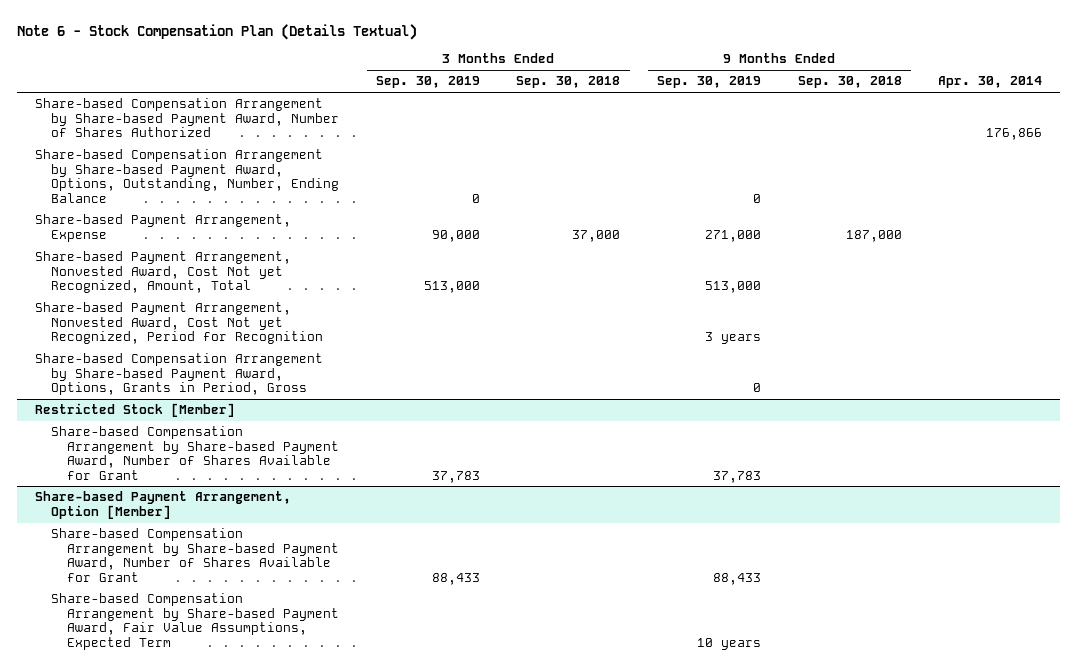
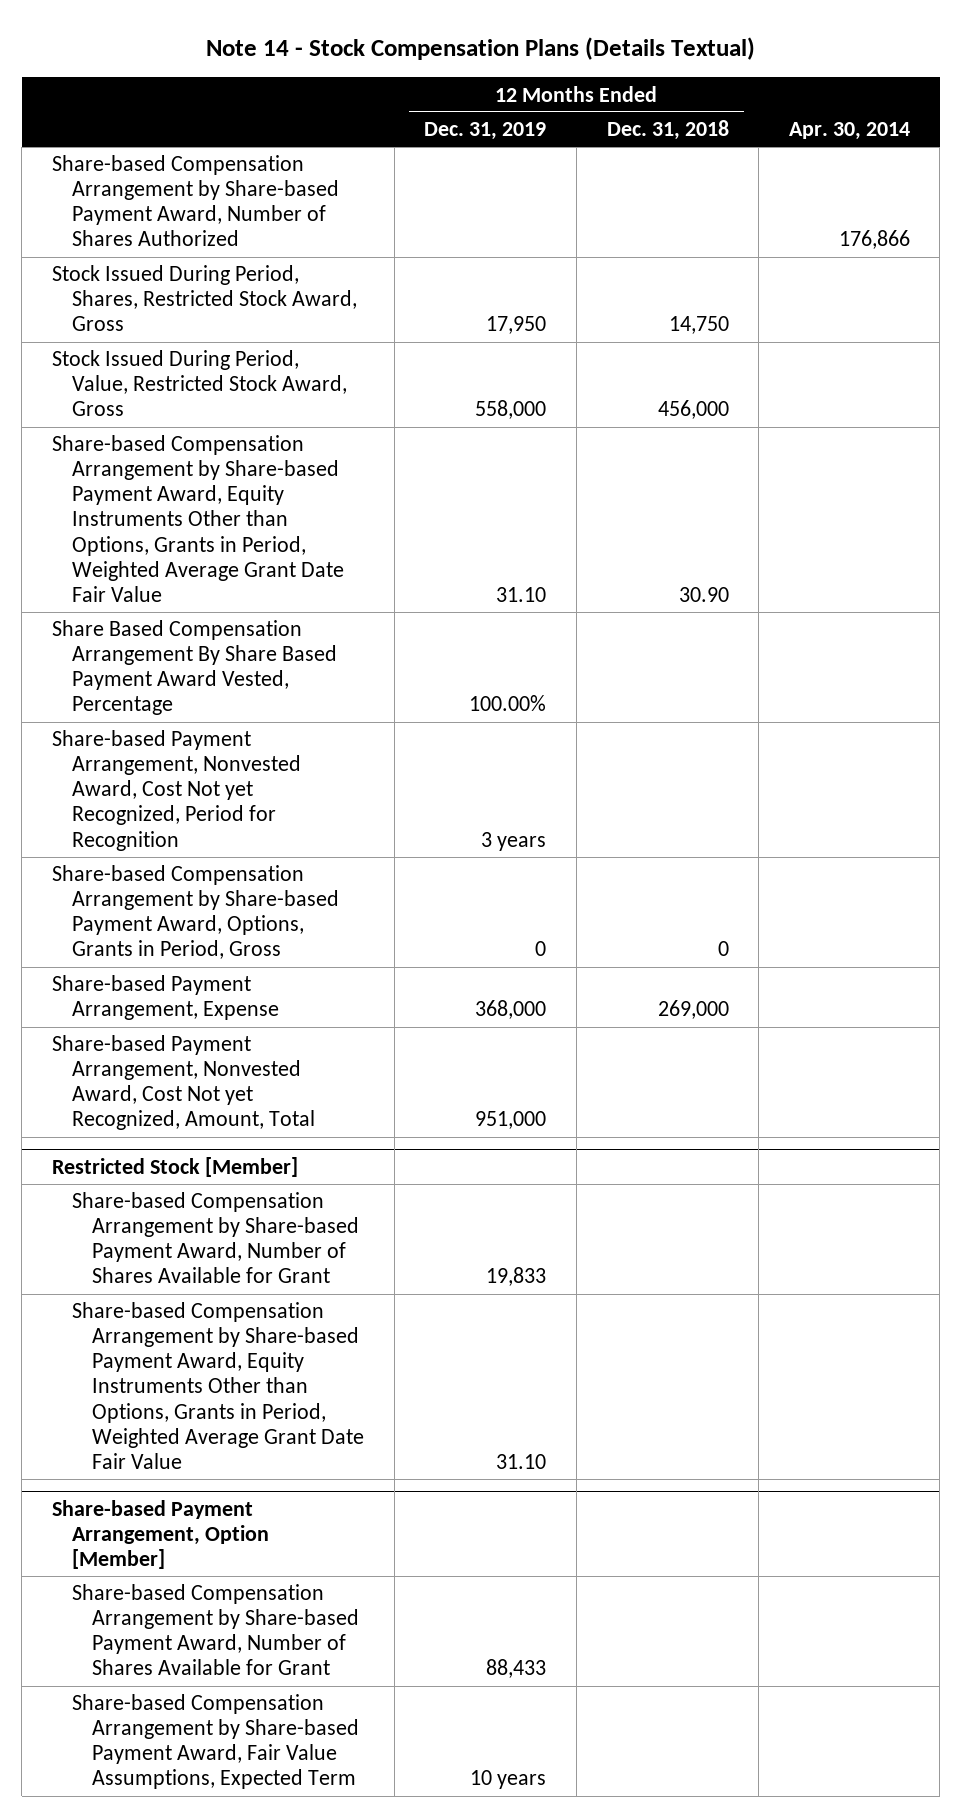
- Note 6 - Stock Compensation Plan (Details Textual)
+ Note 14 - Stock Compensation Plans (Details Textual)
- | 3 Months Ended Sep. 30, 2019 | 3 Months Ended Sep. 30, 2018 | 9 Months Ended Sep. 30, 2019 | 9 Months Ended Sep. 30, 2018 | Apr. 30, 2014
+ | 12 Months Ended Dec. 31, 2019 | 12 Months Ended Dec. 31, 2018 | Apr. 30, 2014
- Share-based Compensation Arrangement by Share-based Payment Award, Options, Outstanding, Number, Ending Balance | 0 | | 0 | |
+ Stock Issued During Period, Shares, Restricted Stock Award, Gross | 17,950 | 14,750 |
+ Stock Issued During Period, Value, Restricted Stock Award, Gross | 558,000 | 456,000 |
+ Share-based Compensation Arrangement by Share-based Payment Award, Equity Instruments Other than Options, Grants in Period, Weighted Average Grant Date Fair Value | 31.10 | 30.90 |
+ Share Based Compensation Arrangement By Share Based Payment Award Vested, Percentage | 100.00% | |
moved down: Share-based Payment Arrangement, Expense | 368,000 | 269,000 |
moved down: Share-based Payment Arrangement, Nonvested Award, Cost Not yet Recognized, Amount, Total | 951,000 | |
@ Restricted Stock [Member]
+ Share-based Compensation Arrangement by Share-based Payment Award, Equity Instruments Other than Options, Grants in Period, Weighted Average Grant Date Fair Value | 31.10 | |

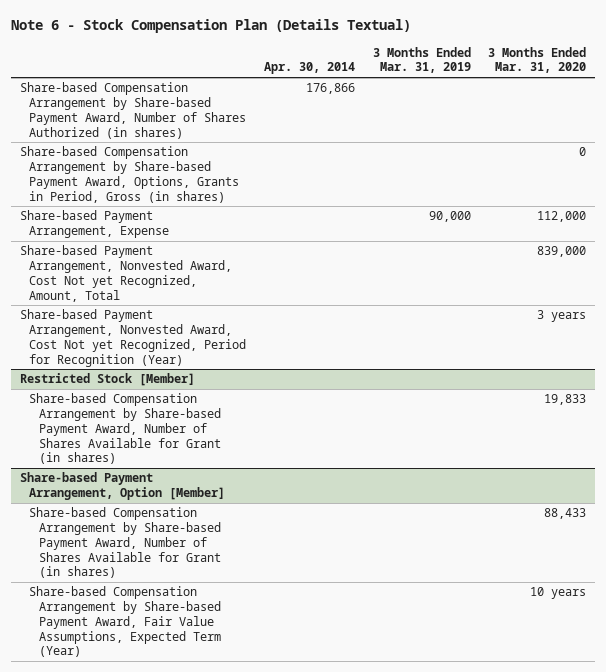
- Note 14 - Stock Compensation Plans (Details Textual)
+ Note 6 - Stock Compensation Plan (Details Textual)
- | 12 Months Ended Dec. 31, 2019 | 12 Months Ended Dec. 31, 2018 | Apr. 30, 2014
+ | Apr. 30, 2014 | 3 Months Ended Mar. 31, 2019 | 3 Months Ended Mar. 31, 2020
- Share-based Compensation Arrangement by Share-based Payment Award, Number of Shares Authorized | | | 176,866
- Stock Issued During Period, Shares, Restricted Stock Award, Gross | 17,950 | 14,750 |
- Stock Issued During Period, Value, Restricted Stock Award, Gross | 558,000 | 456,000 |
- Share-based Compensation Arrangement by Share-based Payment Award, Equity Instruments Other than Options, Grants in Period, Weighted Average Grant Date Fair Value | 31.10 | 30.90 |
- Share Based Compensation Arrangement By Share Based Payment Award Vested, Percentage | 100.00% | |
- Share-based Payment Arrangement, Nonvested Award, Cost Not yet Recognized, Period for Recognition | 3 years | |
- Share-based Compensation Arrangement by Share-based Payment Award, Options, Grants in Period, Gross | 0 | 0 |
+ Share-based Compensation Arrangement by Share-based Payment Award, Number of Shares Authorized (in shares) | 176,866 | |
+ Share-based Compensation Arrangement by Share-based Payment Award, Options, Grants in Period, Gross (in shares) | | | 0
+ Share-based Payment Arrangement, Nonvested Award, Cost Not yet Recognized, Period for Recognition (Year) | | | 3 years
@ Restricted Stock [Member]
- Share-based Compensation Arrangement by Share-based Payment Award, Number of Shares Available for Grant | 19,833 | |
- Share-based Compensation Arrangement by Share-based Payment Award, Equity Instruments Other than Options, Grants in Period, Weighted Average Grant Date Fair Value | 31.10 | |
+ Share-based Compensation Arrangement by Share-based Payment Award, Number of Shares Available for Grant (in shares) | | | 19,833
@ Share-based Payment Arrangement, Option [Member]
- Share-based Compensation Arrangement by Share-based Payment Award, Number of Shares Available for Grant | 88,433 | |
- Share-based Compensation Arrangement by Share-based Payment Award, Fair Value Assumptions, Expected Term | 10 years | |
+ Share-based Compensation Arrangement by Share-based Payment Award, Number of Shares Available for Grant (in shares) | | | 88,433
+ Share-based Compensation Arrangement by Share-based Payment Award, Fair Value Assumptions, Expected Term (Year) | | | 10 years

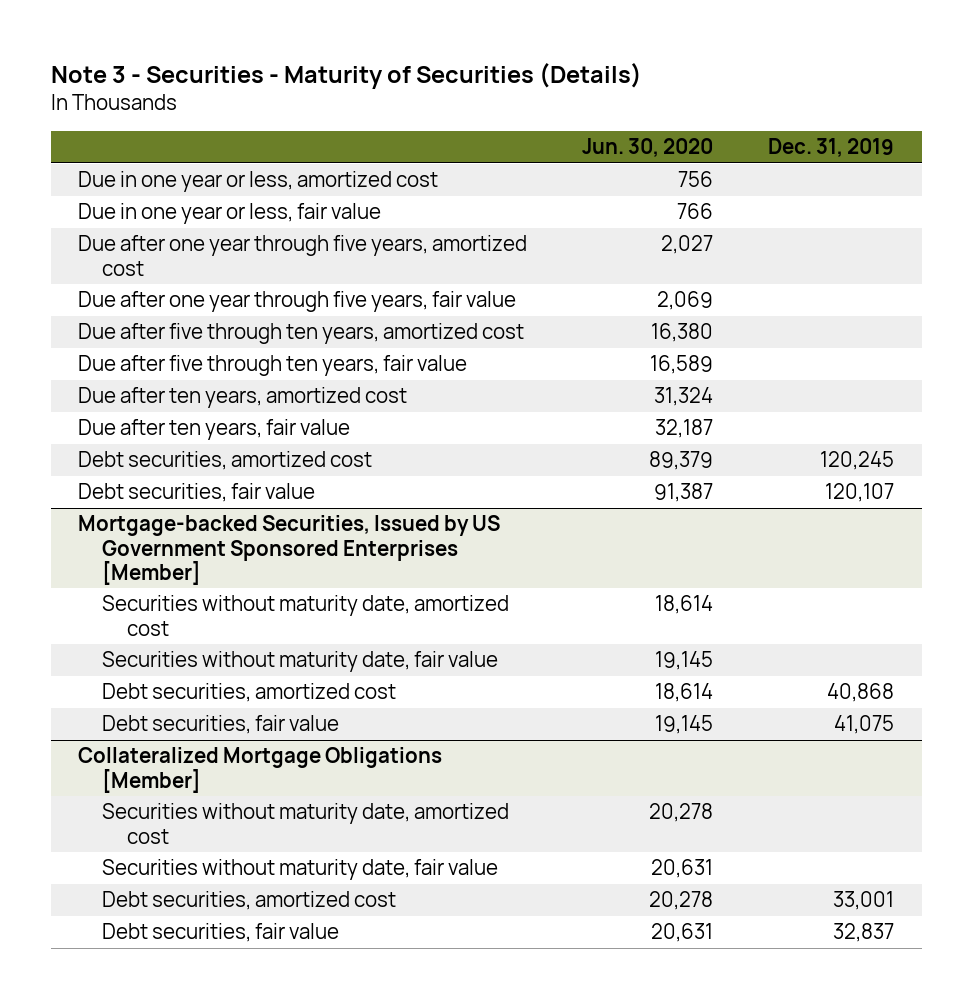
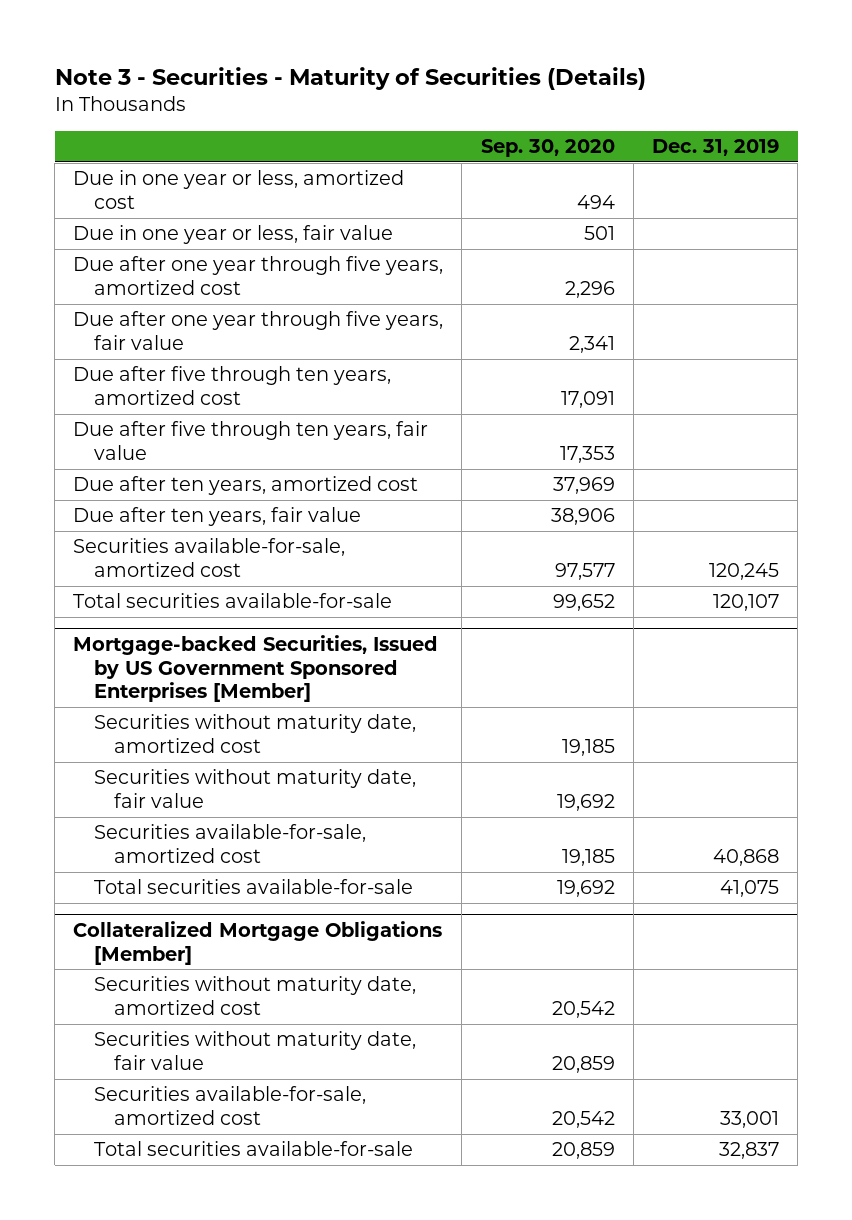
- | Jun. 30, 2020 | Dec. 31, 2019
+ | Sep. 30, 2020 | Dec. 31, 2019
- Debt securities, amortized cost | 89,379 | 120,245
- Debt securities, fair value | 91,387 | 120,107
+ Securities available-for-sale, amortized cost | 97,577 | 120,245
+ Total securities available-for-sale | 99,652 | 120,107
@ Mortgage-backed Securities, Issued by US Government Sponsored Enterprises [Member]
- Debt securities, amortized cost | 18,614 | 40,868
- Debt securities, fair value | 19,145 | 41,075
+ Securities available-for-sale, amortized cost | 19,185 | 40,868
+ Total securities available-for-sale | 19,692 | 41,075
@ Collateralized Mortgage Obligations [Member]
- Debt securities, amortized cost | 20,278 | 33,001
- Debt securities, fair value | 20,631 | 32,837
+ Securities available-for-sale, amortized cost | 20,542 | 33,001
+ Total securities available-for-sale | 20,859 | 32,837

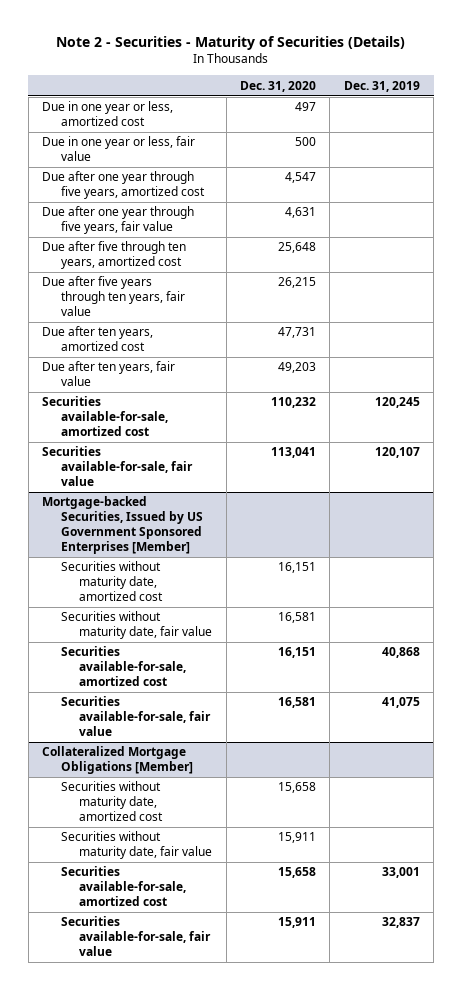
- Note 3 - Securities - Maturity of Securities (Details)
+ Note 2 - Securities - Maturity of Securities (Details)
- | Sep. 30, 2020 | Dec. 31, 2019
+ | Dec. 31, 2020 | Dec. 31, 2019
- Due after five through ten years, fair value | 17,353 |
+ Due after five years through ten years, fair value | 26,215 |
- Total securities available-for-sale | 99,652 | 120,107
+ Securities available-for-sale, fair value | 113,041 | 120,107
@ Mortgage-backed Securities, Issued by US Government Sponsored Enterprises [Member]
- Total securities available-for-sale | 19,692 | 41,075
+ Securities available-for-sale, fair value | 16,581 | 41,075
@ Collateralized Mortgage Obligations [Member]
- Total securities available-for-sale | 20,859 | 32,837
+ Securities available-for-sale, fair value | 15,911 | 32,837

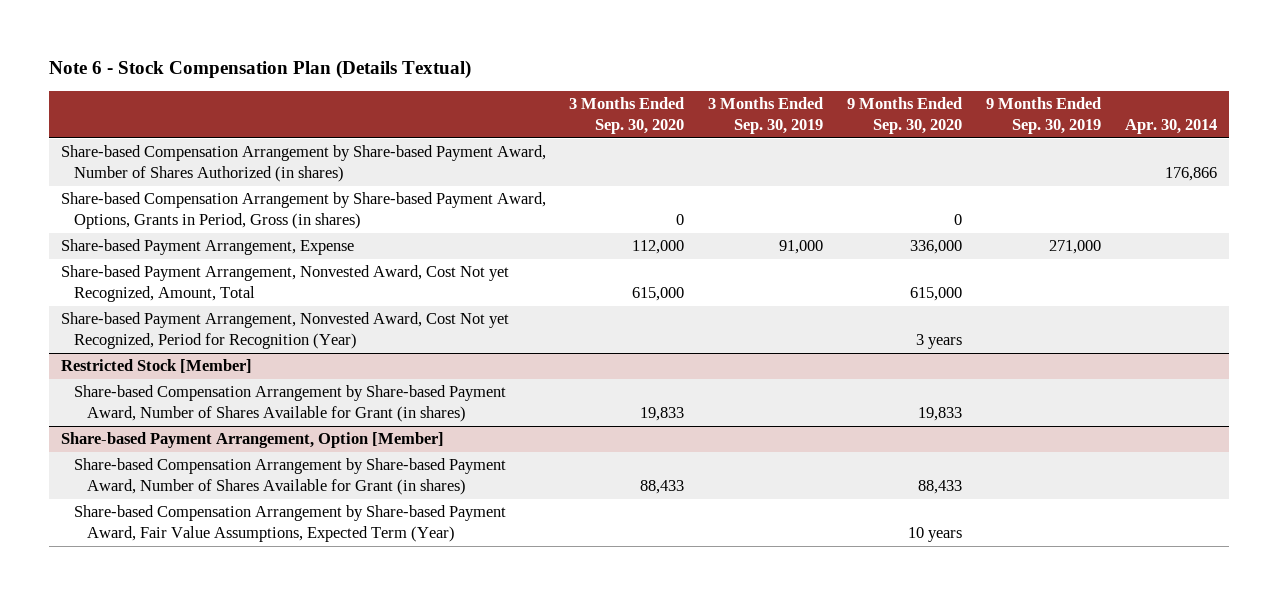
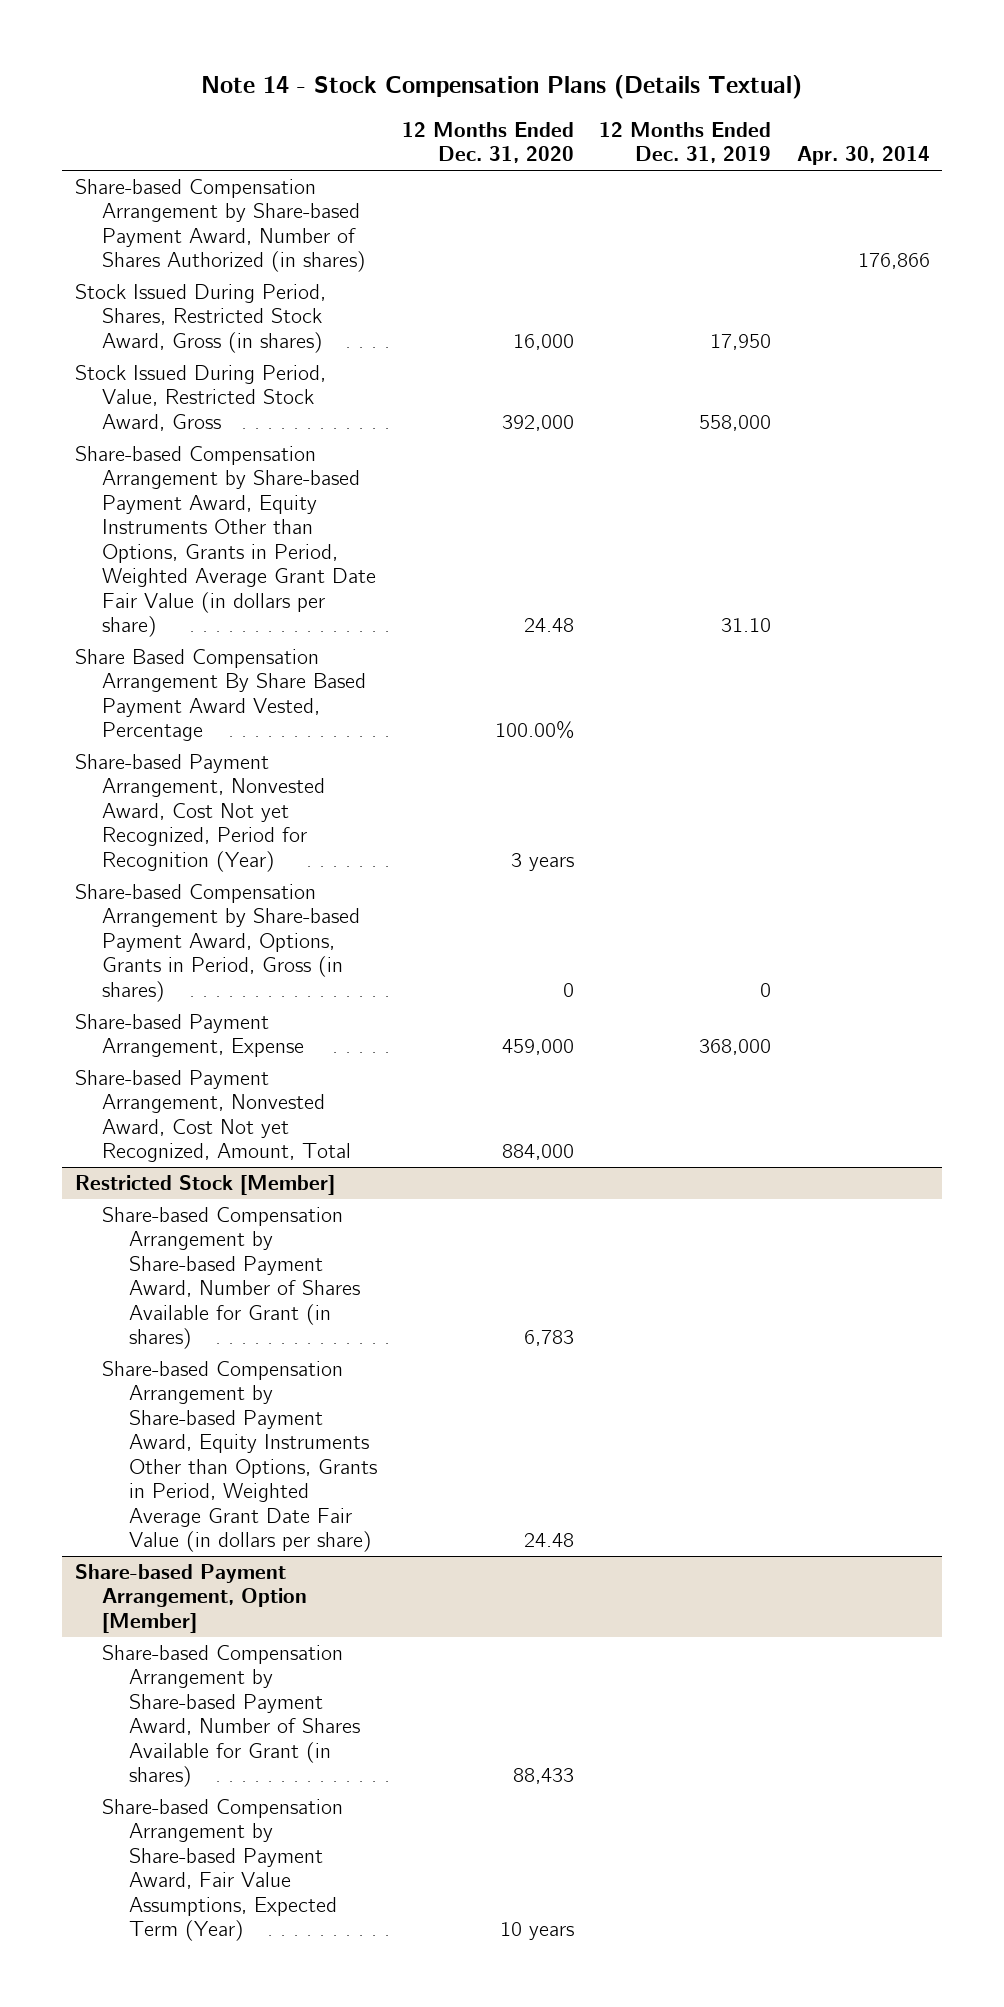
- Note 6 - Stock Compensation Plan (Details Textual)
+ Note 14 - Stock Compensation Plans (Details Textual)
- | 3 Months Ended Sep. 30, 2020 | 3 Months Ended Sep. 30, 2019 | 9 Months Ended Sep. 30, 2020 | 9 Months Ended Sep. 30, 2019 | Apr. 30, 2014
+ | 12 Months Ended Dec. 31, 2020 | 12 Months Ended Dec. 31, 2019 | Apr. 30, 2014
+ Stock Issued During Period, Shares, Restricted Stock Award, Gross (in shares) | 16,000 | 17,950 |
+ Stock Issued During Period, Value, Restricted Stock Award, Gross | 392,000 | 558,000 |
+ Share-based Compensation Arrangement by Share-based Payment Award, Equity Instruments Other than Options, Grants in Period, Weighted Average Grant Date Fair Value (in dollars per share) | 24.48 | 31.10 |
+ Share Based Compensation Arrangement By Share Based Payment Award Vested, Percentage | 100.00% | |
moved up: Share-based Payment Arrangement, Nonvested Award, Cost Not yet Recognized, Period for Recognition (Year) | 3 years | |
@ Restricted Stock [Member]
+ Share-based Compensation Arrangement by Share-based Payment Award, Equity Instruments Other than Options, Grants in Period, Weighted Average Grant Date Fair Value (in dollars per share) | 24.48 | |

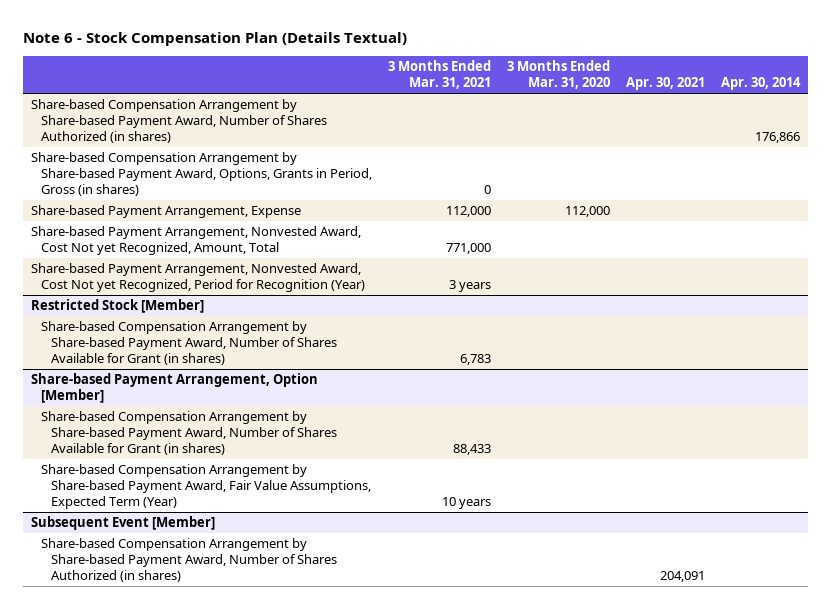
- Note 14 - Stock Compensation Plans (Details Textual)
+ Note 6 - Stock Compensation Plan (Details Textual)
- | 12 Months Ended Dec. 31, 2020 | 12 Months Ended Dec. 31, 2019 | Apr. 30, 2014
+ | 3 Months Ended Mar. 31, 2021 | 3 Months Ended Mar. 31, 2020 | Apr. 30, 2021 | Apr. 30, 2014
- Stock Issued During Period, Shares, Restricted Stock Award, Gross (in shares) | 16,000 | 17,950 |
- Stock Issued During Period, Value, Restricted Stock Award, Gross | 392,000 | 558,000 |
- Share-based Compensation Arrangement by Share-based Payment Award, Equity Instruments Other than Options, Grants in Period, Weighted Average Grant Date Fair Value (in dollars per share) | 24.48 | 31.10 |
- Share Based Compensation Arrangement By Share Based Payment Award Vested, Percentage | 100.00% | |
moved down: Share-based Payment Arrangement, Nonvested Award, Cost Not yet Recognized, Period for Recognition (Year) | 3 years | | |
@ Restricted Stock [Member]
- Share-based Compensation Arrangement by Share-based Payment Award, Equity Instruments Other than Options, Grants in Period, Weighted Average Grant Date Fair Value (in dollars per share) | 24.48 | |
+ Subsequent Event [Member]
+ Share-based Compensation Arrangement by Share-based Payment Award, Number of Shares Authorized (in shares) | | | 204,091 |

